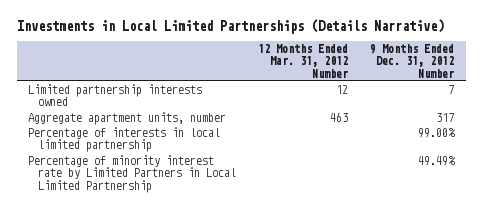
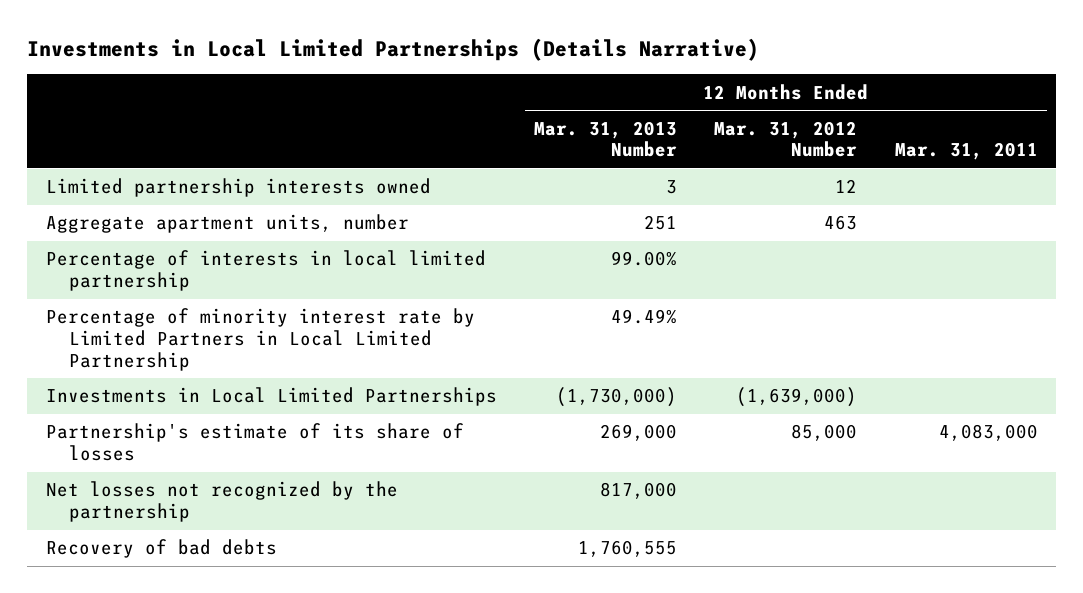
- | 12 Months Ended Mar. 31, 2012 Number | 9 Months Ended Dec. 31, 2012 Number
+ | 12 Months Ended Mar. 31, 2013 Number | 12 Months Ended Mar. 31, 2012 Number | 12 Months Ended Mar. 31, 2011
+ Investments in Local Limited Partnerships | (1,730,000) | (1,639,000) |
+ Partnership's estimate of its share of losses | 269,000 | 85,000 | 4,083,000
+ Net losses not recognized by the partnership | 817,000 | |
+ Recovery of bad debts | 1,760,555 | |

